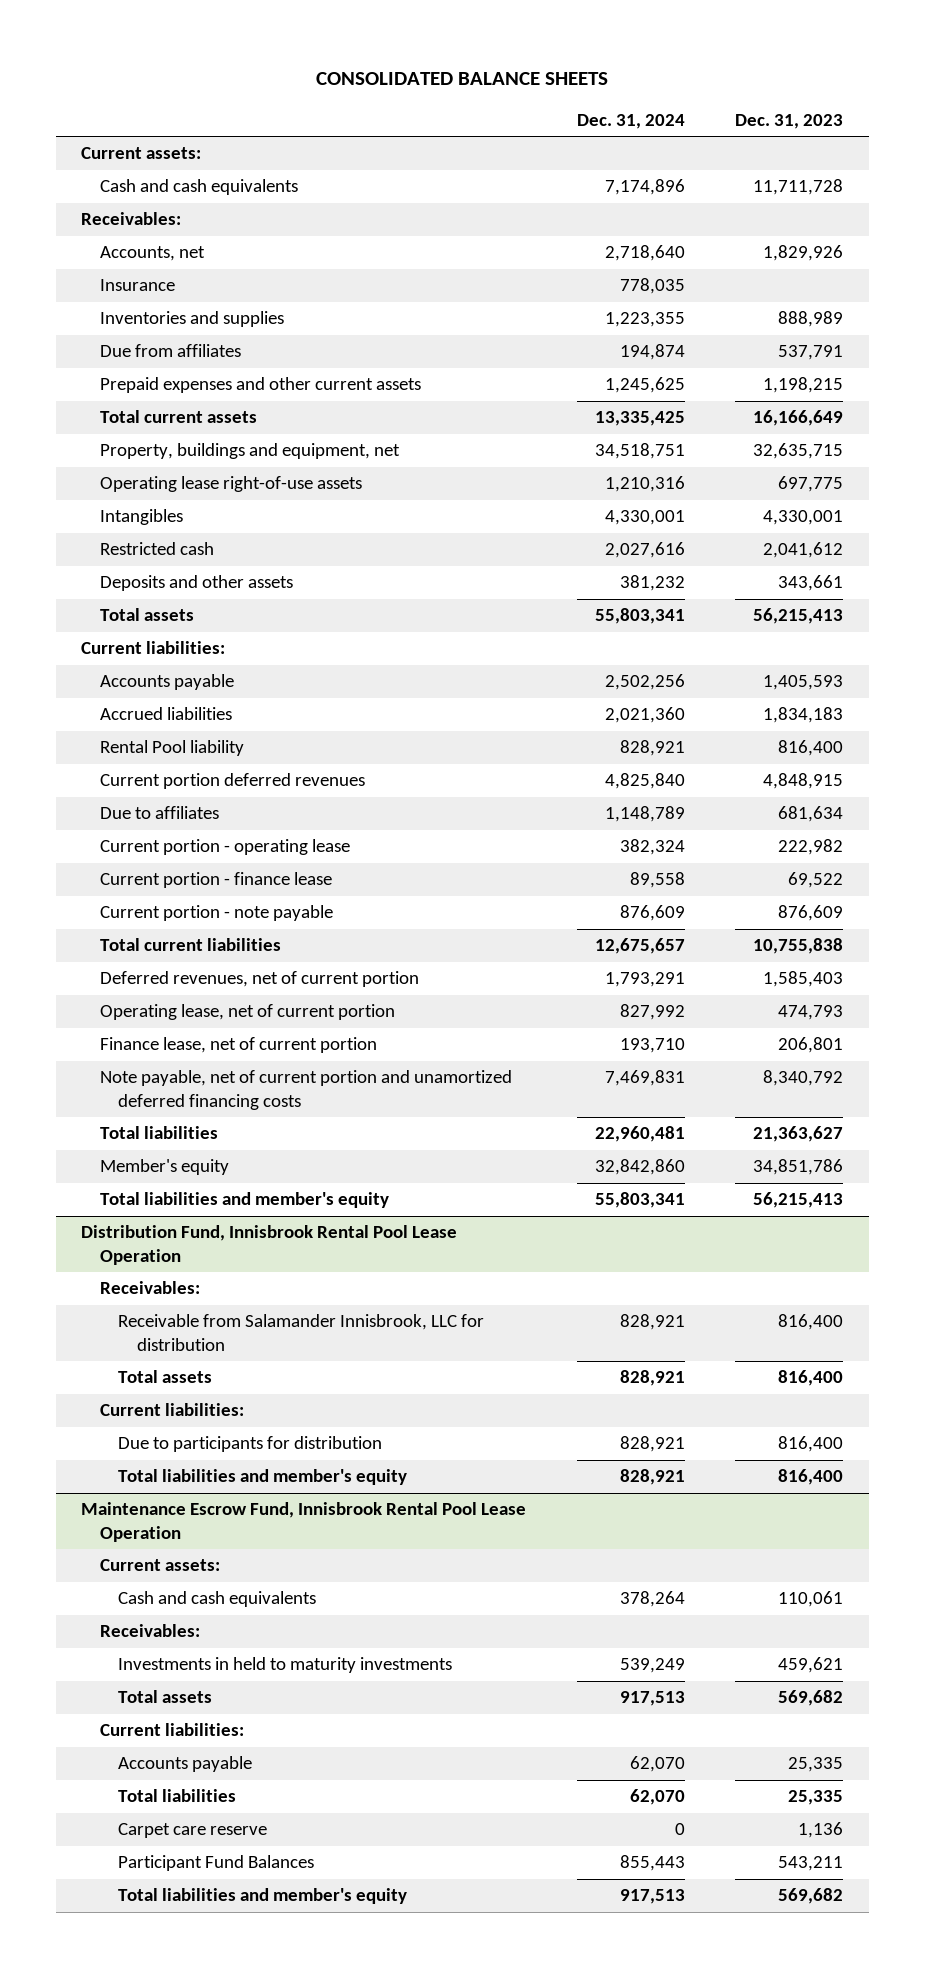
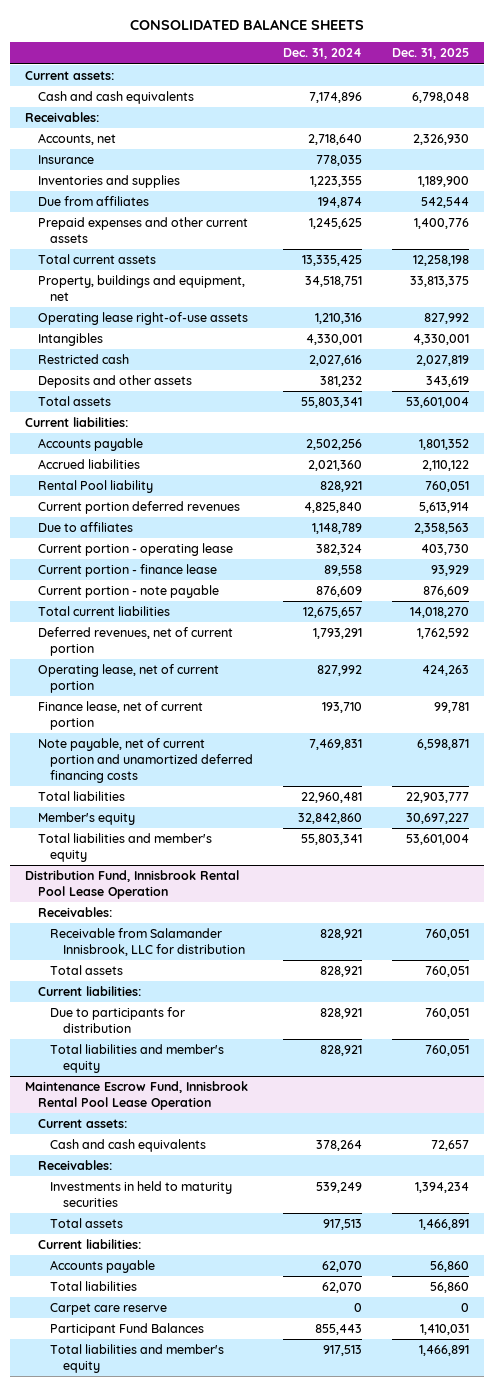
- | Dec. 31, 2024 | Dec. 31, 2023
+ | Dec. 31, 2024 | Dec. 31, 2025
@ Maintenance Escrow Fund, Innisbrook Rental Pool Lease Operation
- Investments in held to maturity investments | 539,249 | 459,621
+ Investments in held to maturity securities | 539,249 | 1,394,234

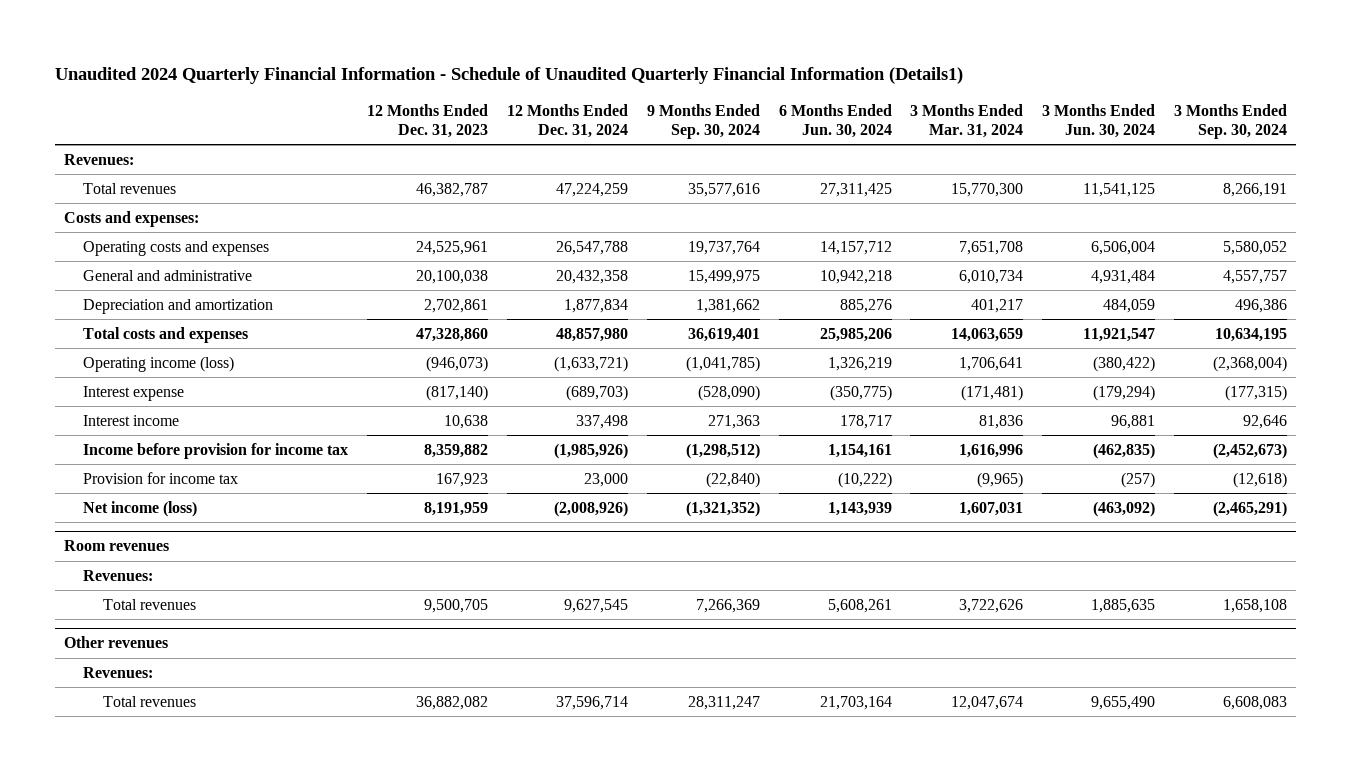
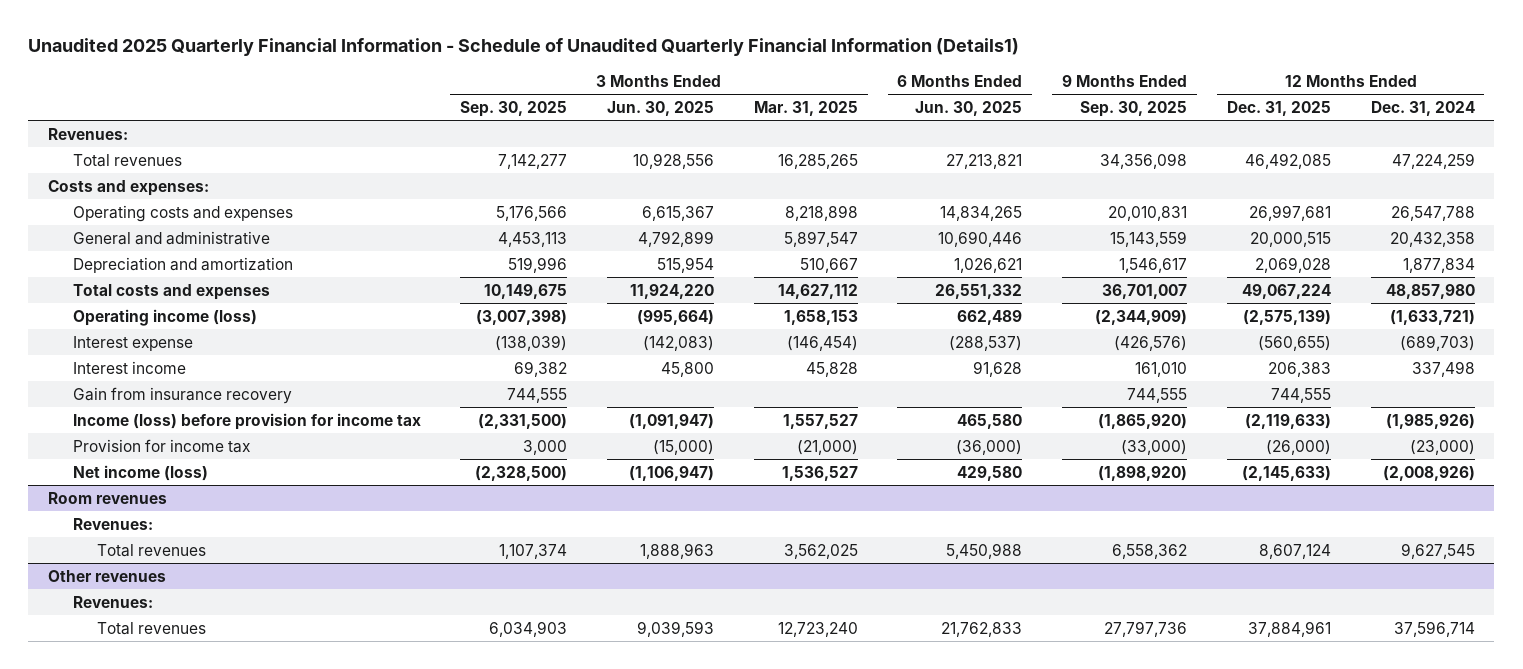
- Unaudited 2024 Quarterly Financial Information - Schedule of Unaudited Quarterly Financial Information (Details1)
+ Unaudited 2025 Quarterly Financial Information - Schedule of Unaudited Quarterly Financial Information (Details1)
- | 12 Months Ended Dec. 31, 2023 | 12 Months Ended Dec. 31, 2024 | 9 Months Ended Sep. 30, 2024 | 6 Months Ended Jun. 30, 2024 | 3 Months Ended Mar. 31, 2024 | 3 Months Ended Jun. 30, 2024 | 3 Months Ended Sep. 30, 2024
+ | 3 Months Ended Sep. 30, 2025 | 3 Months Ended Jun. 30, 2025 | 3 Months Ended Mar. 31, 2025 | 6 Months Ended Jun. 30, 2025 | 9 Months Ended Sep. 30, 2025 | 12 Months Ended Dec. 31, 2025 | 12 Months Ended Dec. 31, 2024
- Income before provision for income tax | 8,359,882 | (1,985,926) | (1,298,512) | 1,154,161 | 1,616,996 | (462,835) | (2,452,673)
- Provision for income tax | 167,923 | 23,000 | (22,840) | (10,222) | (9,965) | (257) | (12,618)
+ Gain from insurance recovery | 744,555 | | | | 744,555 | 744,555 |
+ Income (loss) before provision for income tax | (2,331,500) | (1,091,947) | 1,557,527 | 465,580 | (1,865,920) | (2,119,633) | (1,985,926)
+ Provision for income tax | 3,000 | (15,000) | (21,000) | (36,000) | (33,000) | (26,000) | (23,000)

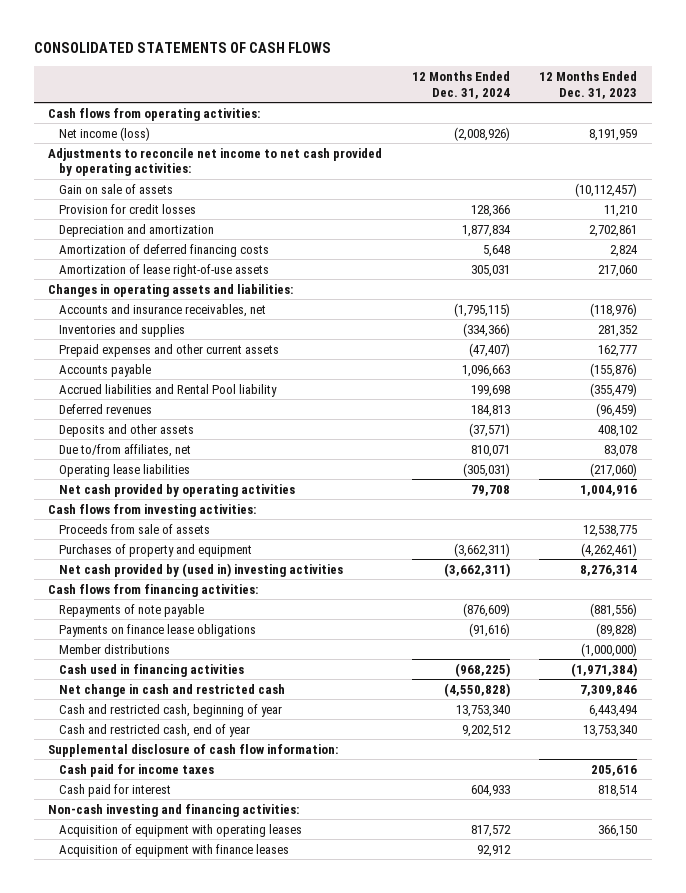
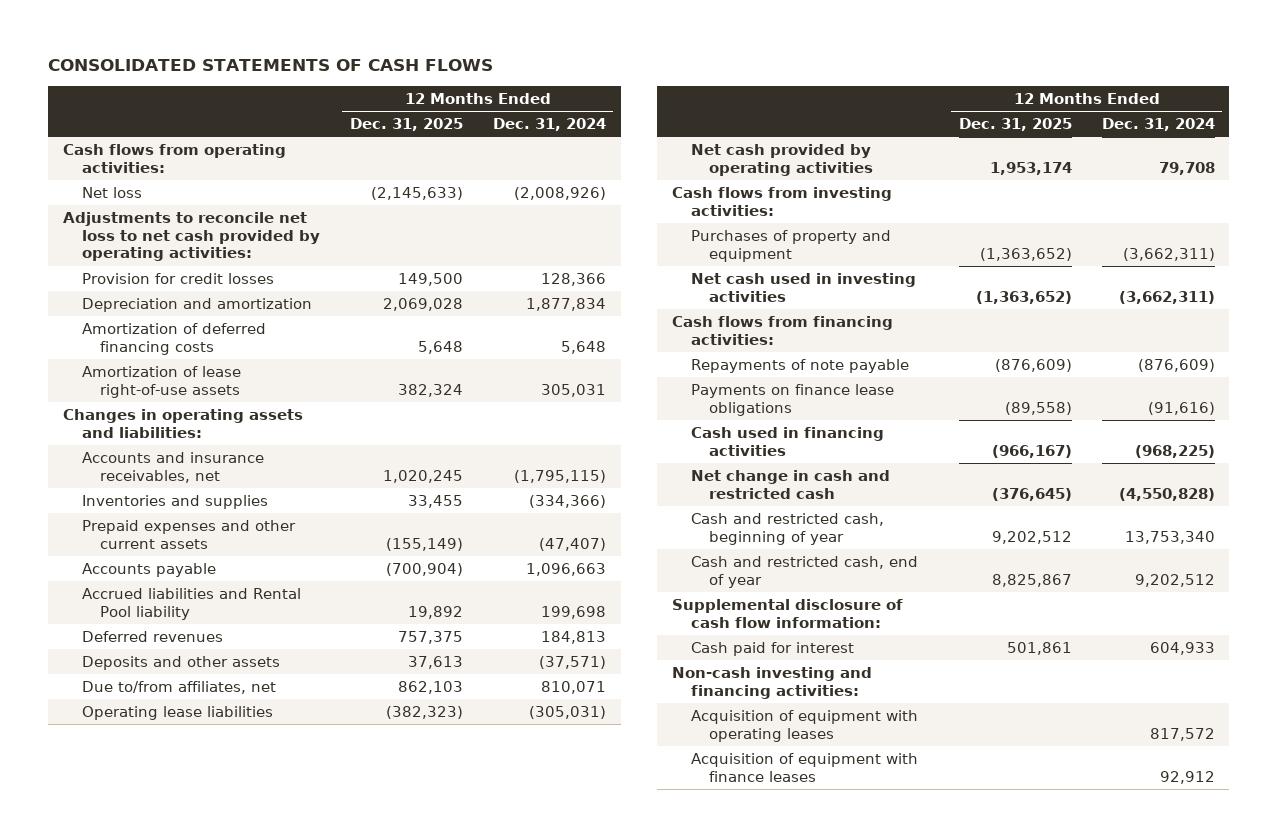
- | 12 Months Ended Dec. 31, 2024 | 12 Months Ended Dec. 31, 2023
+ | 12 Months Ended Dec. 31, 2025 | 12 Months Ended Dec. 31, 2024
- Net income (loss) | (2,008,926) | 8,191,959
- Adjustments to reconcile net income to net cash provided by operating activities:
- Gain on sale of assets | | (10,112,457)
+ Net loss | (2,145,633) | (2,008,926)
+ Adjustments to reconcile net loss to net cash provided by operating activities:
- Proceeds from sale of assets | | 12,538,775
- Net cash provided by (used in) investing activities | (3,662,311) | 8,276,314
+ Net cash used in investing activities | (1,363,652) | (3,662,311)
- Member distributions | | (1,000,000)
- Cash paid for income taxes | | 205,616

